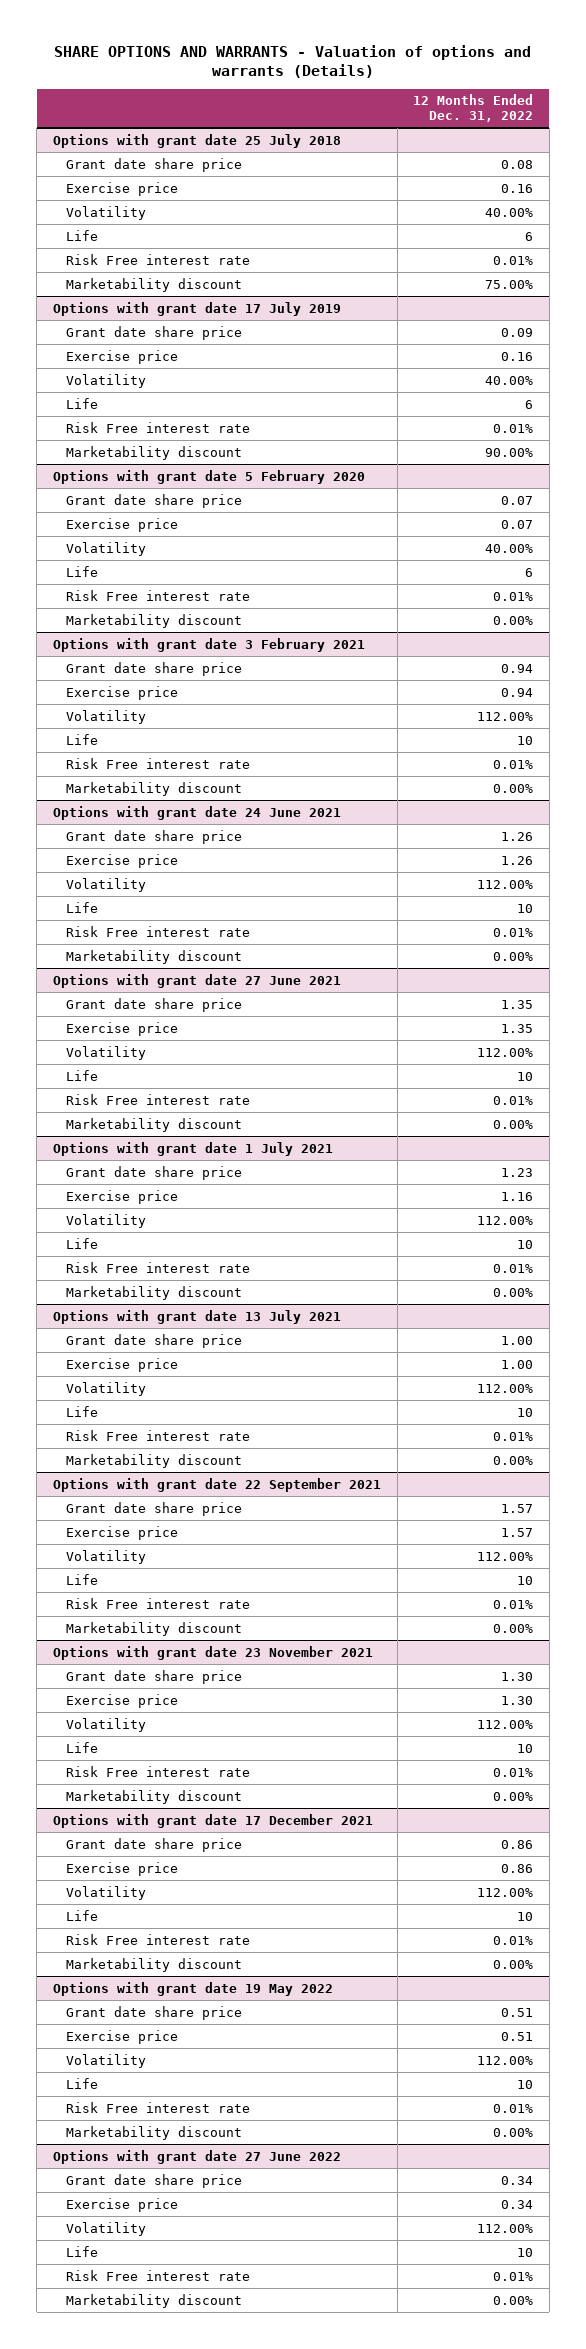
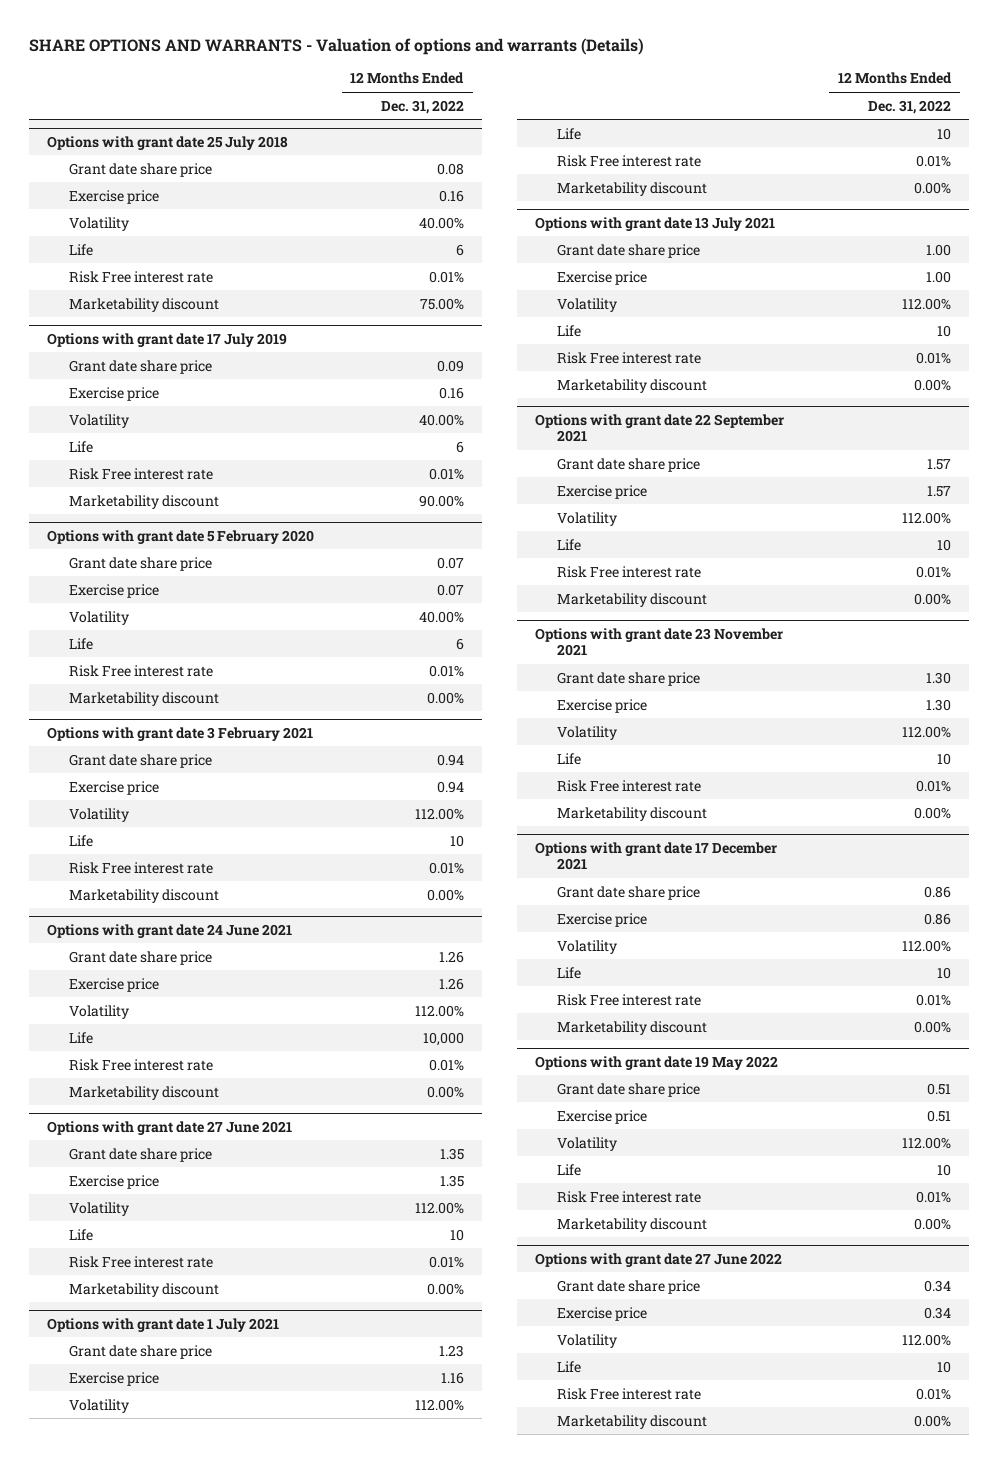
@ Options with grant date 24 June 2021
- Life | 10
+ Life | 10,000

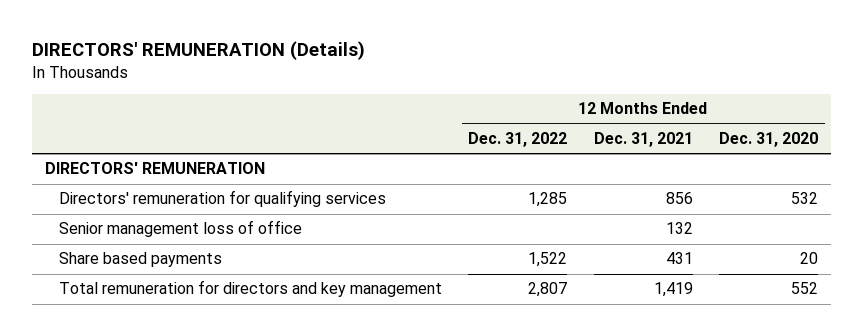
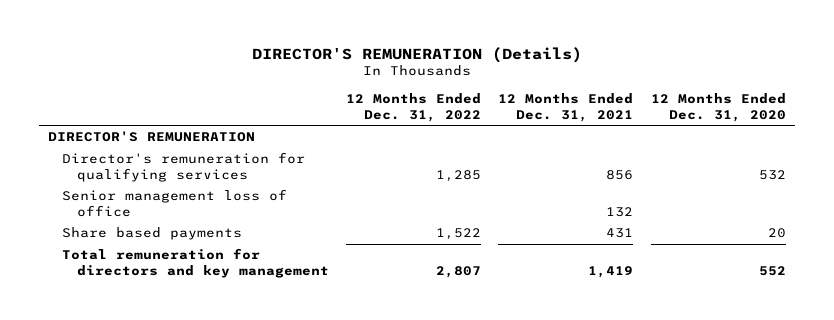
- DIRECTORS' REMUNERATION (Details)
+ DIRECTOR'S REMUNERATION (Details)
- DIRECTORS' REMUNERATION
- Directors' remuneration for qualifying services | 1,285 | 856 | 532
+ DIRECTOR'S REMUNERATION
+ Director's remuneration for qualifying services | 1,285 | 856 | 532

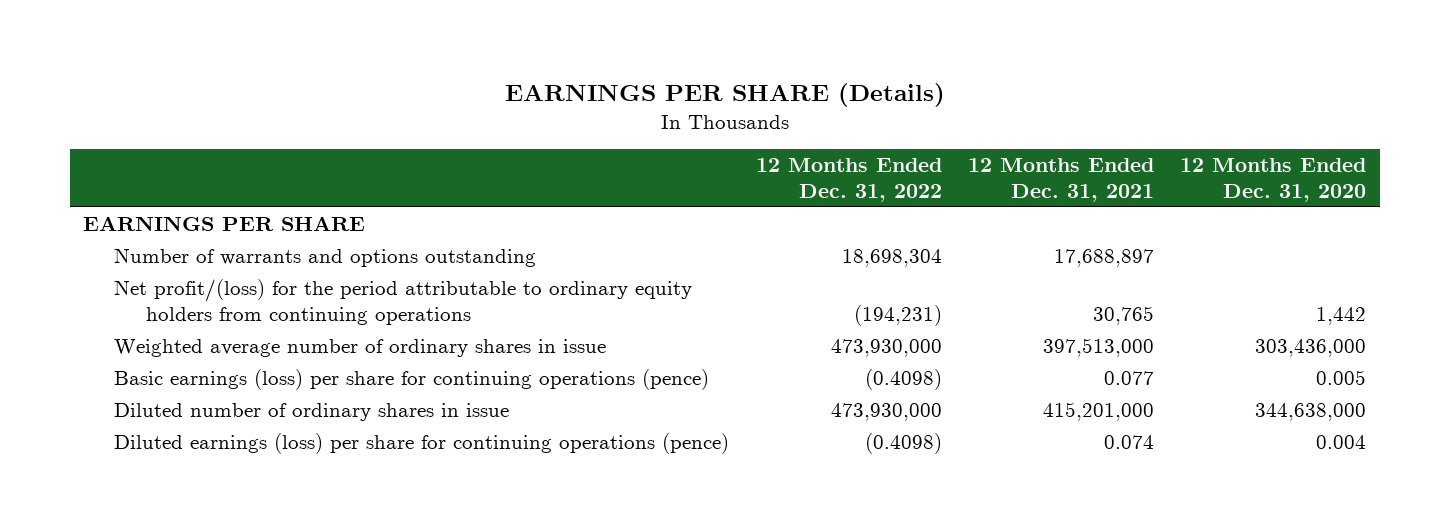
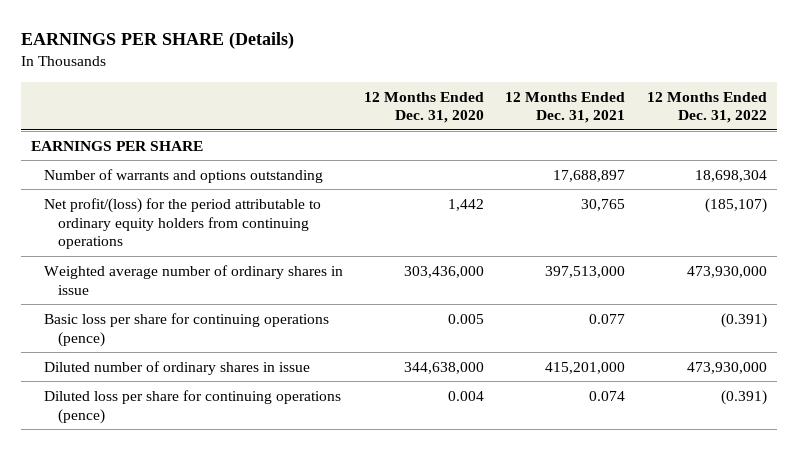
- | 12 Months Ended Dec. 31, 2022 | 12 Months Ended Dec. 31, 2021 | 12 Months Ended Dec. 31, 2020
+ | 12 Months Ended Dec. 31, 2020 | 12 Months Ended Dec. 31, 2021 | 12 Months Ended Dec. 31, 2022
- Net profit/(loss) for the period attributable to ordinary equity holders from continuing operations | (194,231) | 30,765 | 1,442
+ Net profit/(loss) for the period attributable to ordinary equity holders from continuing operations | 1,442 | 30,765 | (185,107)
- Basic earnings (loss) per share for continuing operations (pence) | (0.4098) | 0.077 | 0.005
+ Basic loss per share for continuing operations (pence) | 0.005 | 0.077 | (0.391)
- Diluted earnings (loss) per share for continuing operations (pence) | (0.4098) | 0.074 | 0.004
+ Diluted loss per share for continuing operations (pence) | 0.004 | 0.074 | (0.391)

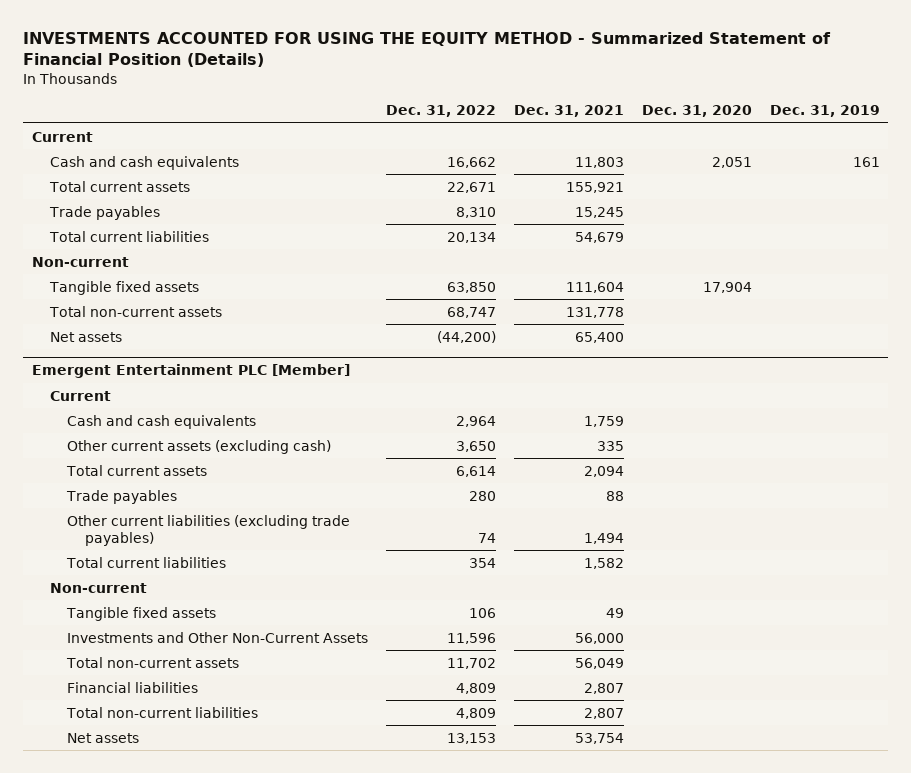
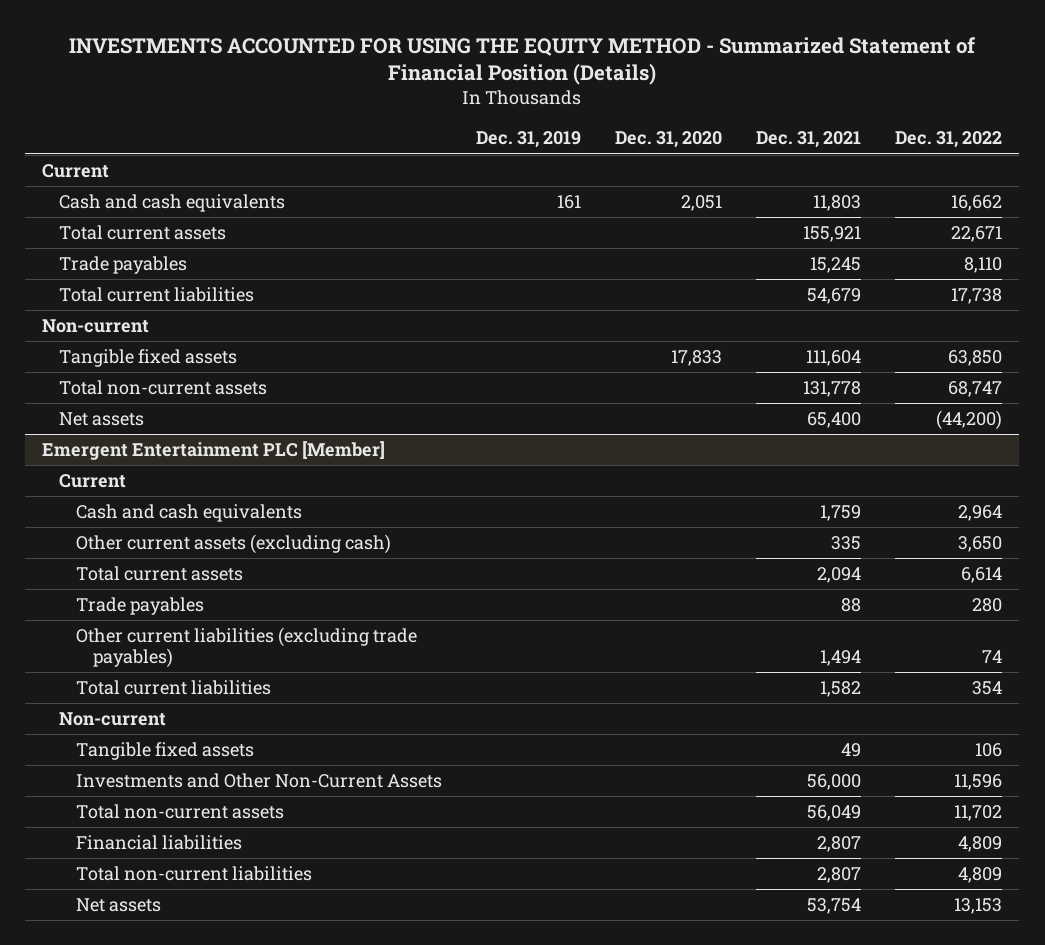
- | Dec. 31, 2022 | Dec. 31, 2021 | Dec. 31, 2020 | Dec. 31, 2019
+ | Dec. 31, 2019 | Dec. 31, 2020 | Dec. 31, 2021 | Dec. 31, 2022
- Trade payables | 8,310 | 15,245 | |
- Total current liabilities | 20,134 | 54,679 | |
+ Trade payables | | | 15,245 | 8,110
+ Total current liabilities | | | 54,679 | 17,738
- Tangible fixed assets | 63,850 | 111,604 | 17,904 |
+ Tangible fixed assets | | 17,833 | 111,604 | 63,850

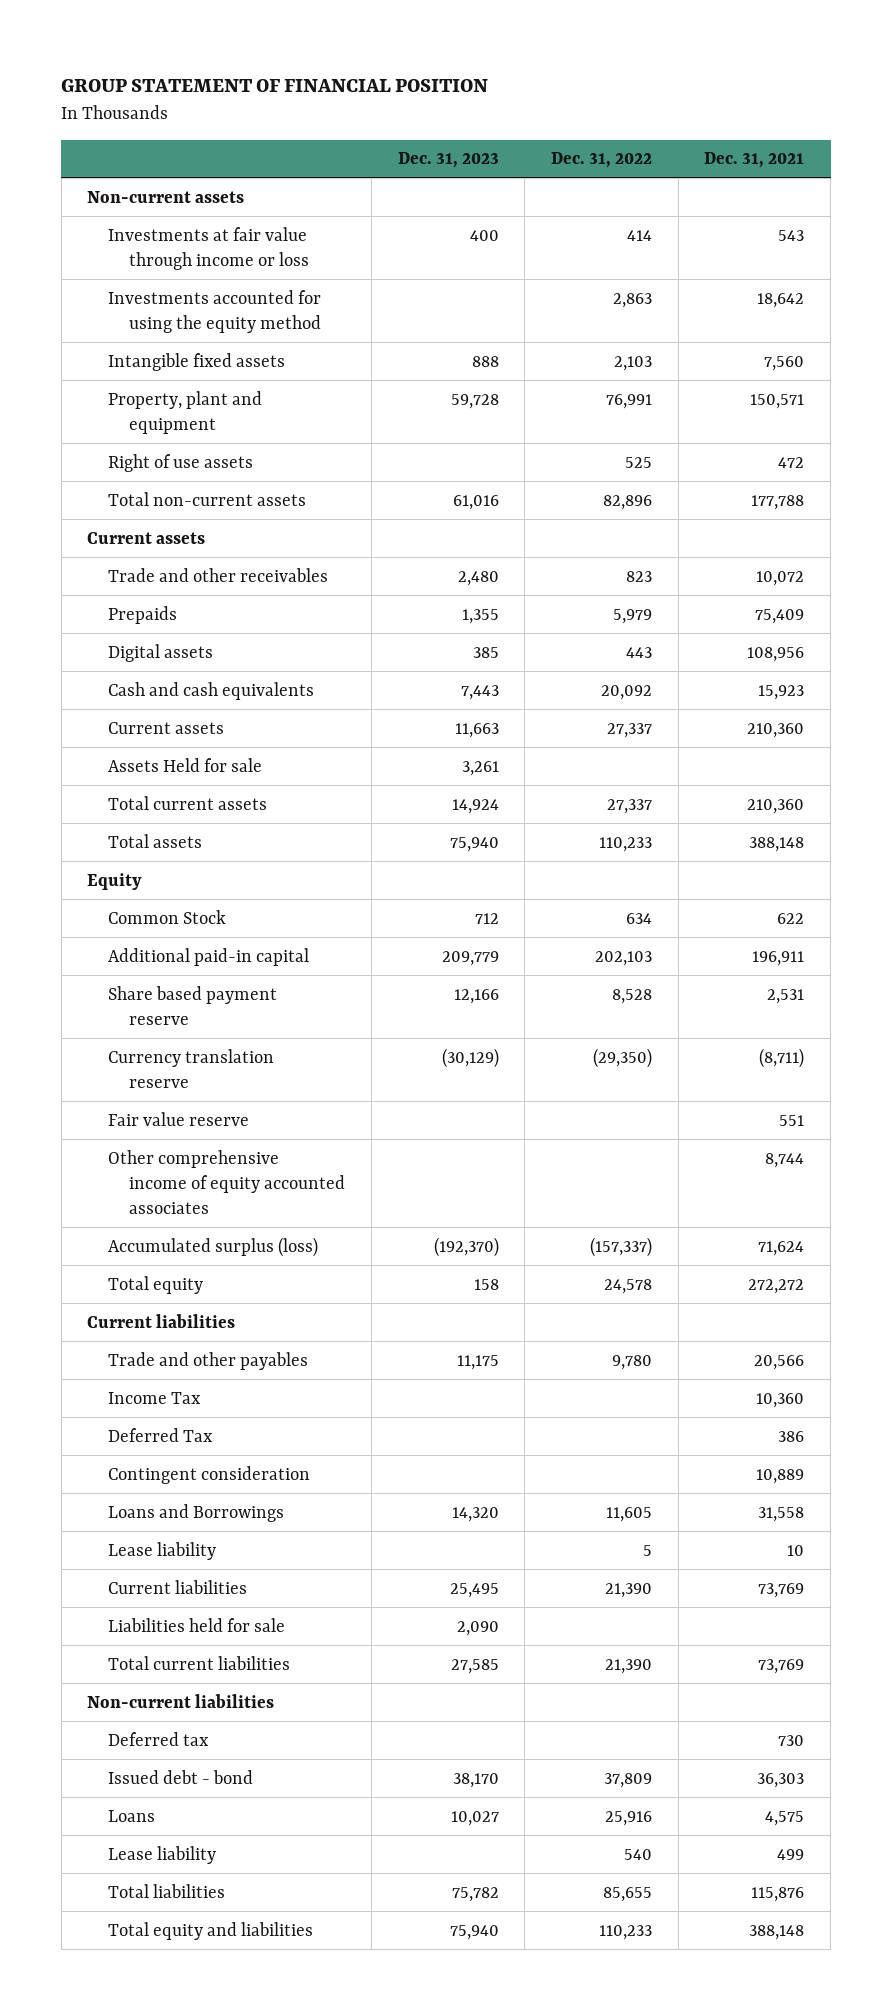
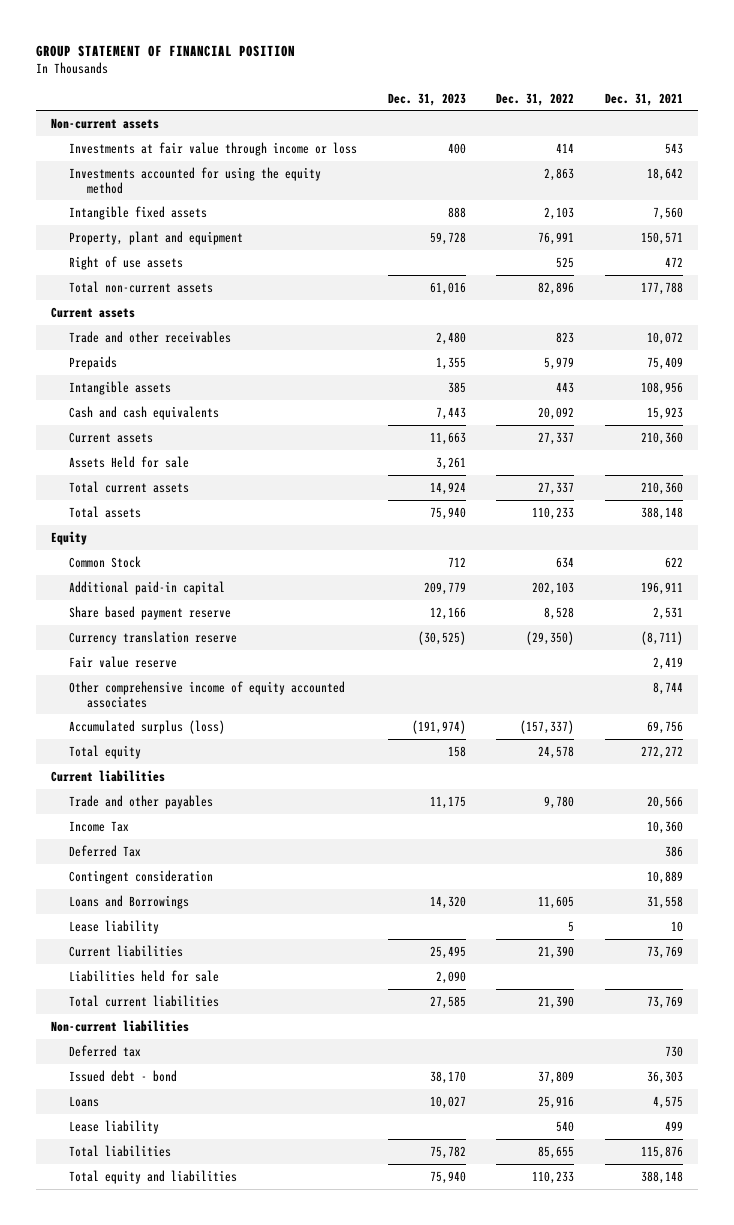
- Digital assets | 385 | 443 | 108,956
+ Intangible assets | 385 | 443 | 108,956
- Currency translation reserve | (30,129) | (29,350) | (8,711)
- Fair value reserve | | | 551
+ Currency translation reserve | (30,525) | (29,350) | (8,711)
+ Fair value reserve | | | 2,419
- Accumulated surplus (loss) | (192,370) | (157,337) | 71,624
+ Accumulated surplus (loss) | (191,974) | (157,337) | 69,756

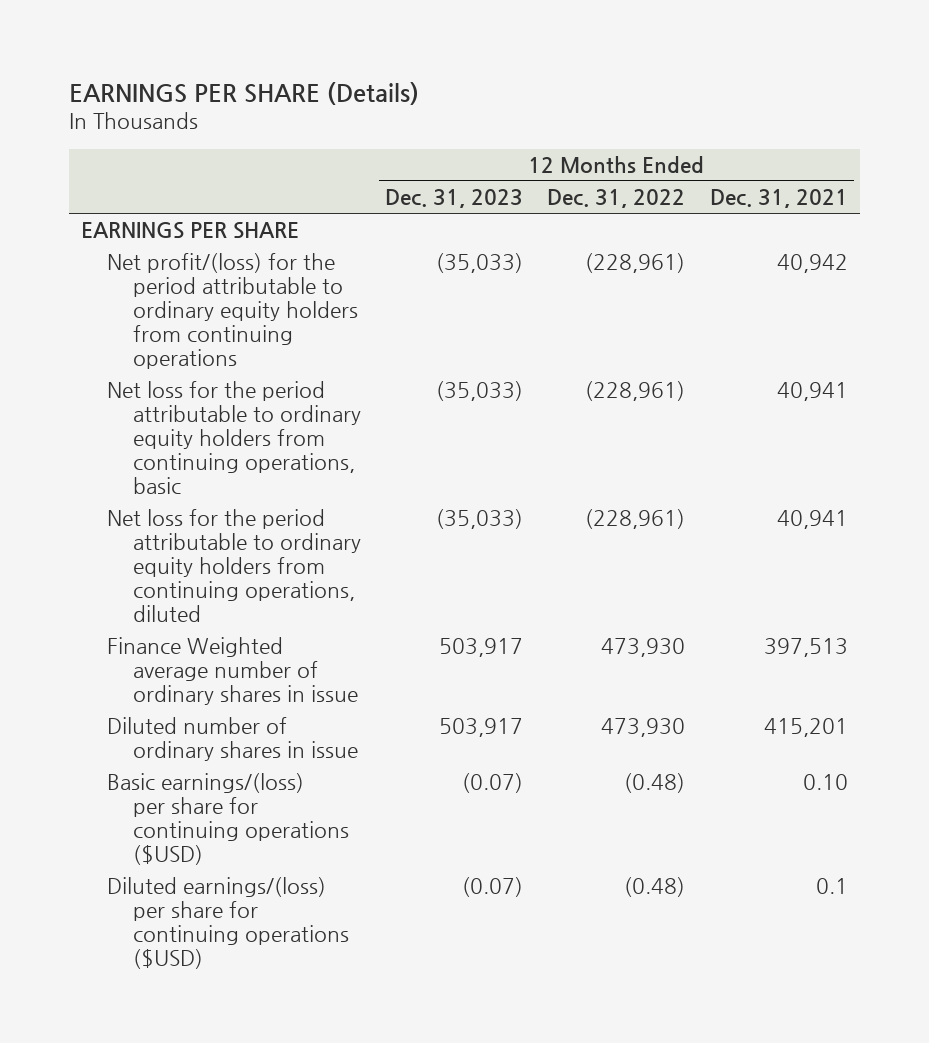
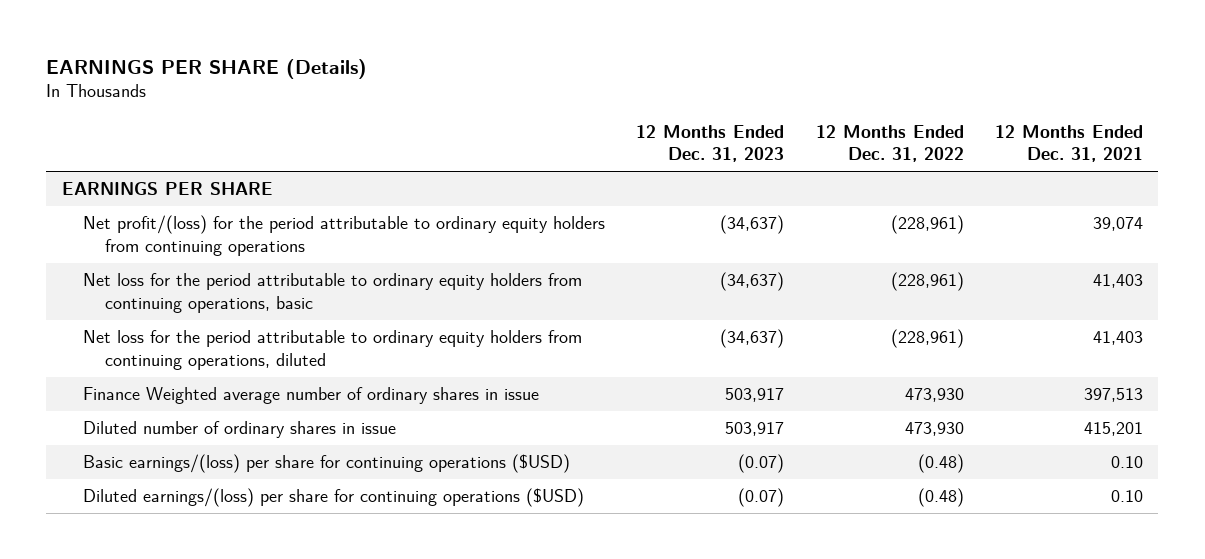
- Net profit/(loss) for the period attributable to ordinary equity holders from continuing operations | (35,033) | (228,961) | 40,942
- Net loss for the period attributable to ordinary equity holders from continuing operations, basic | (35,033) | (228,961) | 40,941
- Net loss for the period attributable to ordinary equity holders from continuing operations, diluted | (35,033) | (228,961) | 40,941
+ Net profit/(loss) for the period attributable to ordinary equity holders from continuing operations | (34,637) | (228,961) | 39,074
+ Net loss for the period attributable to ordinary equity holders from continuing operations, basic | (34,637) | (228,961) | 41,403
+ Net loss for the period attributable to ordinary equity holders from continuing operations, diluted | (34,637) | (228,961) | 41,403
- Diluted earnings/(loss) per share for continuing operations ($USD) | (0.07) | (0.48) | 0.1
+ Diluted earnings/(loss) per share for continuing operations ($USD) | (0.07) | (0.48) | 0.10

